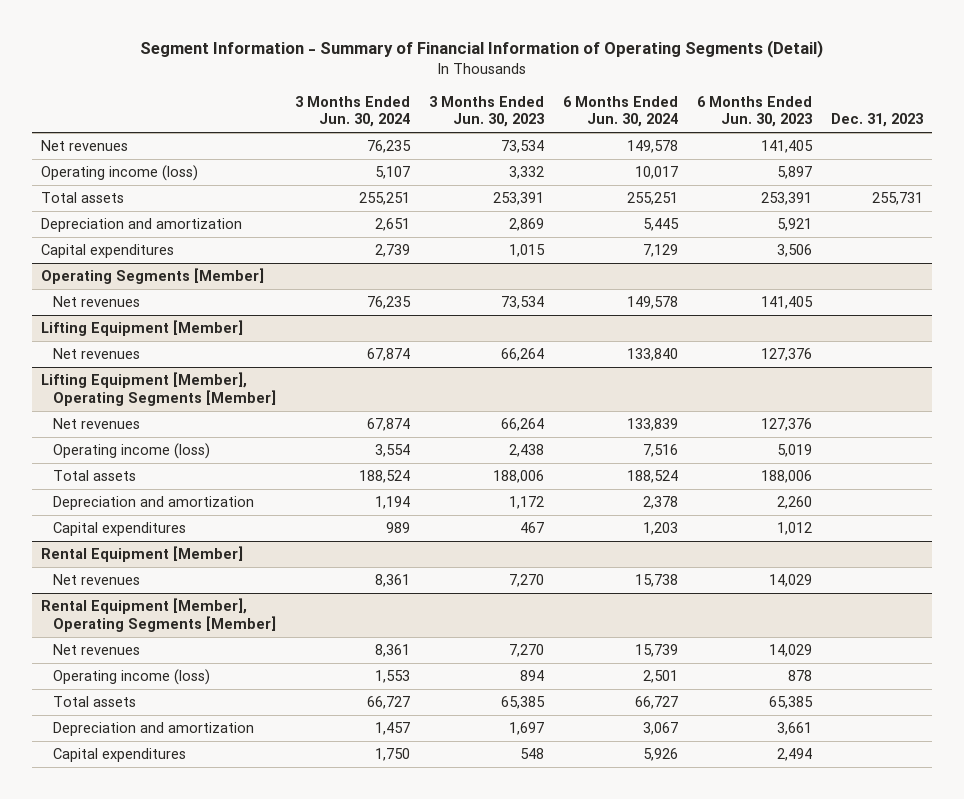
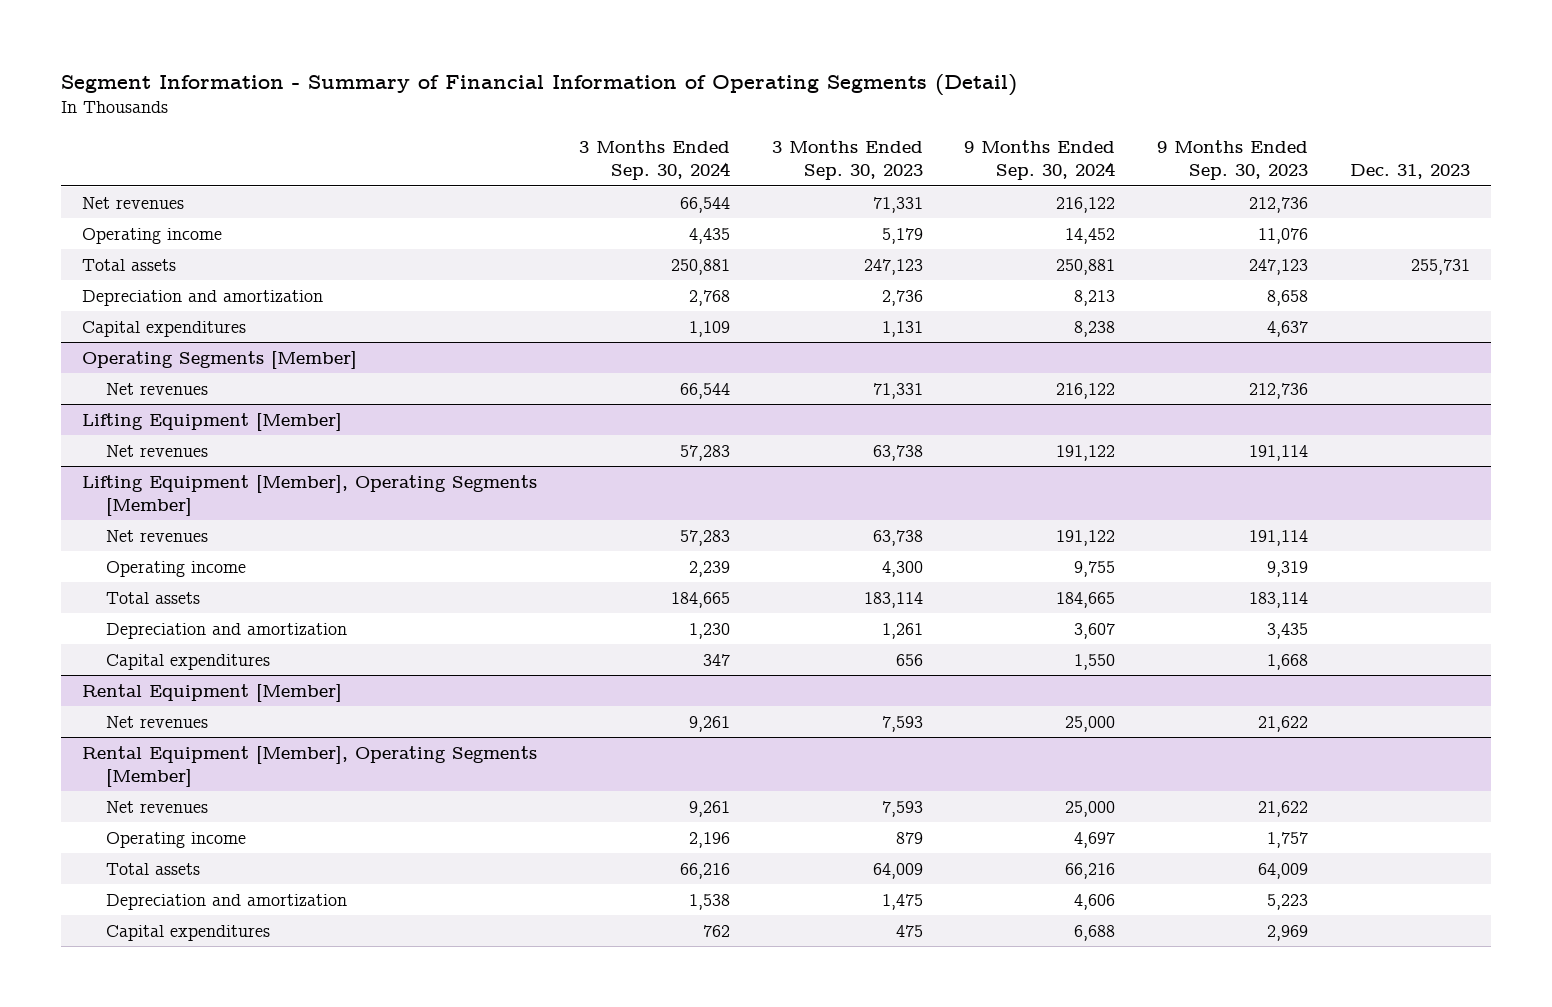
- | 3 Months Ended Jun. 30, 2024 | 3 Months Ended Jun. 30, 2023 | 6 Months Ended Jun. 30, 2024 | 6 Months Ended Jun. 30, 2023 | Dec. 31, 2023
+ | 3 Months Ended Sep. 30, 2024 | 3 Months Ended Sep. 30, 2023 | 9 Months Ended Sep. 30, 2024 | 9 Months Ended Sep. 30, 2023 | Dec. 31, 2023
- Operating income (loss) | 5,107 | 3,332 | 10,017 | 5,897 |
+ Operating income | 4,435 | 5,179 | 14,452 | 11,076 |
@ Lifting Equipment [Member], Operating Segments [Member]
- Operating income (loss) | 3,554 | 2,438 | 7,516 | 5,019 |
+ Operating income | 2,239 | 4,300 | 9,755 | 9,319 |
@ Rental Equipment [Member], Operating Segments [Member]
- Operating income (loss) | 1,553 | 894 | 2,501 | 878 |
+ Operating income | 2,196 | 879 | 4,697 | 1,757 |

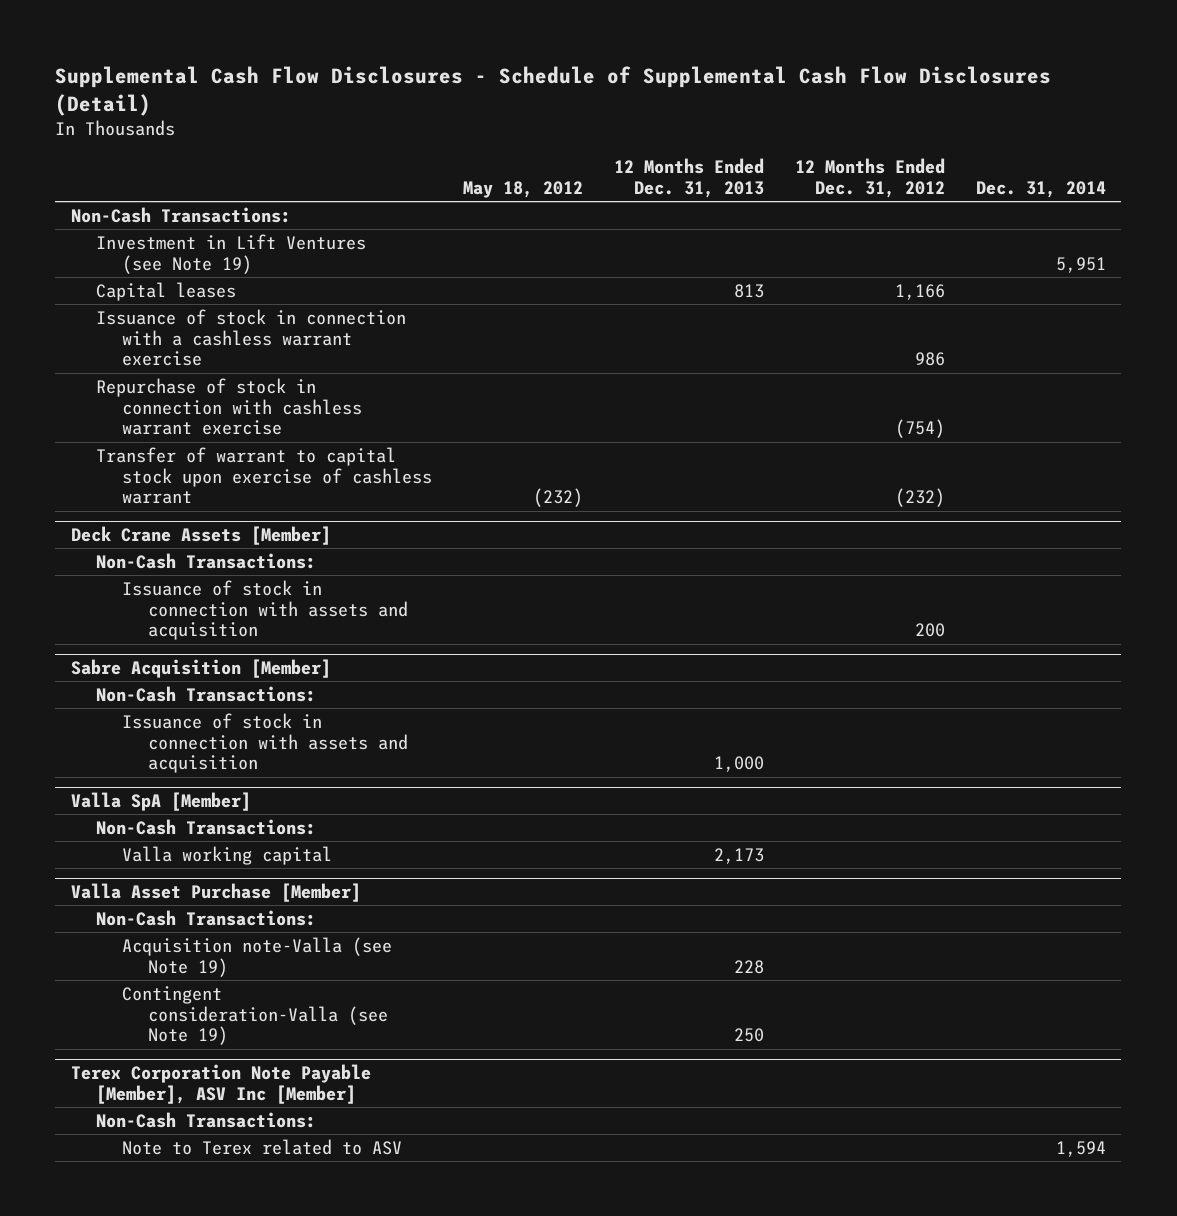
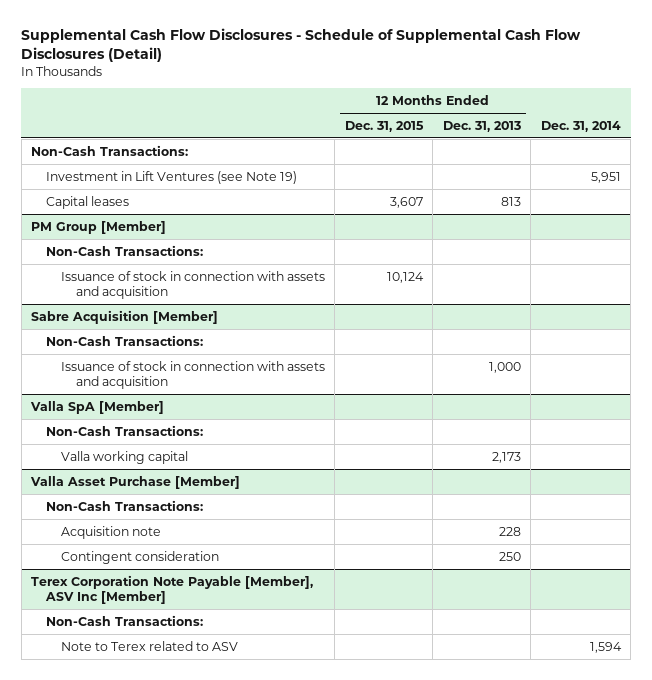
- | May 18, 2012 | 12 Months Ended Dec. 31, 2013 | 12 Months Ended Dec. 31, 2012 | Dec. 31, 2014
+ | 12 Months Ended Dec. 31, 2015 | 12 Months Ended Dec. 31, 2013 | Dec. 31, 2014
- Issuance of stock in connection with a cashless warrant exercise | | | 986 |
- Repurchase of stock in connection with cashless warrant exercise | | | (754) |
- Transfer of warrant to capital stock upon exercise of cashless warrant | (232) | | (232) |
- Deck Crane Assets [Member]
- Non-Cash Transactions:
- Issuance of stock in connection with assets and acquisition | | | 200 |
+ PM Group [Member]
+ Non-Cash Transactions:
+ Issuance of stock in connection with assets and acquisition | 10,124 | |
@ Valla Asset Purchase [Member]
- Acquisition note-Valla (see Note 19) | | 228 | |
- Contingent consideration-Valla (see Note 19) | | 250 | |
+ Acquisition note | | 228 |
+ Contingent consideration | | 250 |

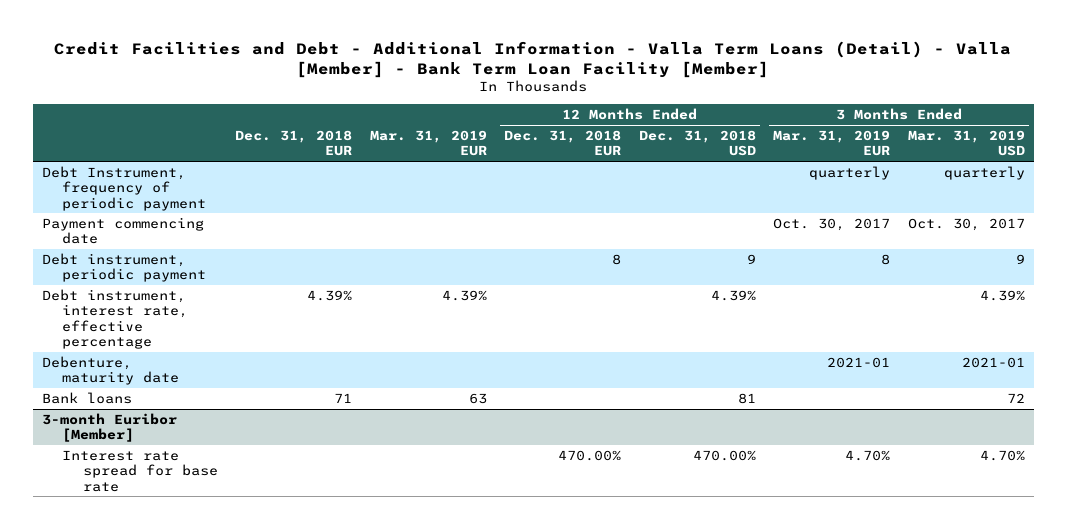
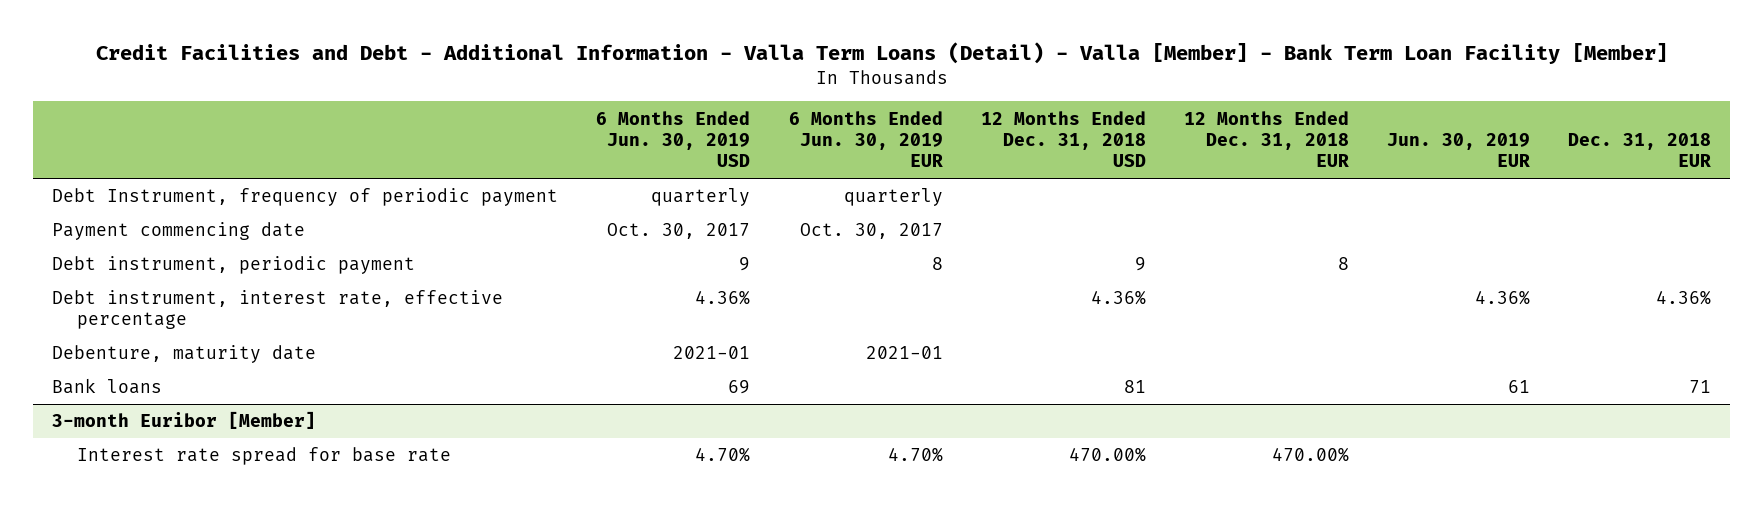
- | Dec. 31, 2018 EUR | Mar. 31, 2019 EUR | 12 Months Ended Dec. 31, 2018 EUR | 12 Months Ended Dec. 31, 2018 USD | 3 Months Ended Mar. 31, 2019 EUR | 3 Months Ended Mar. 31, 2019 USD
+ | 6 Months Ended Jun. 30, 2019 USD | 6 Months Ended Jun. 30, 2019 EUR | 12 Months Ended Dec. 31, 2018 USD | 12 Months Ended Dec. 31, 2018 EUR | Jun. 30, 2019 EUR | Dec. 31, 2018 EUR
- Debt instrument, interest rate, effective percentage | 4.39% | 4.39% | | 4.39% | | 4.39%
+ Debt instrument, interest rate, effective percentage | 4.36% | | 4.36% | | 4.36% | 4.36%

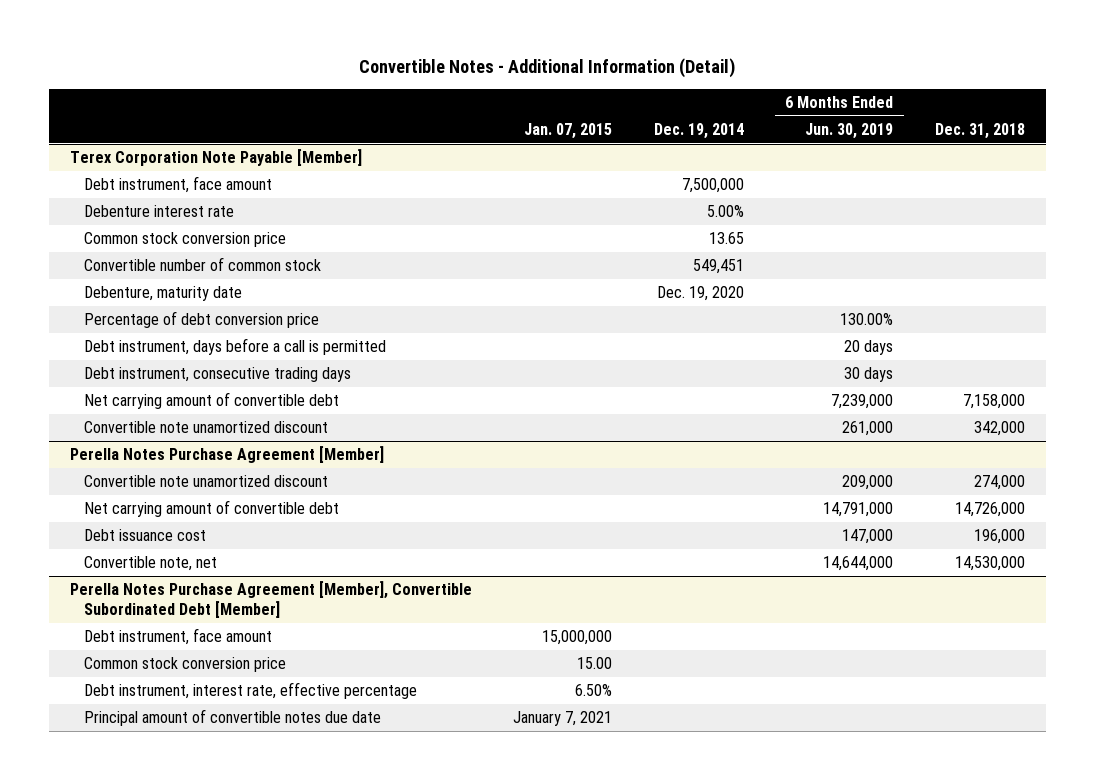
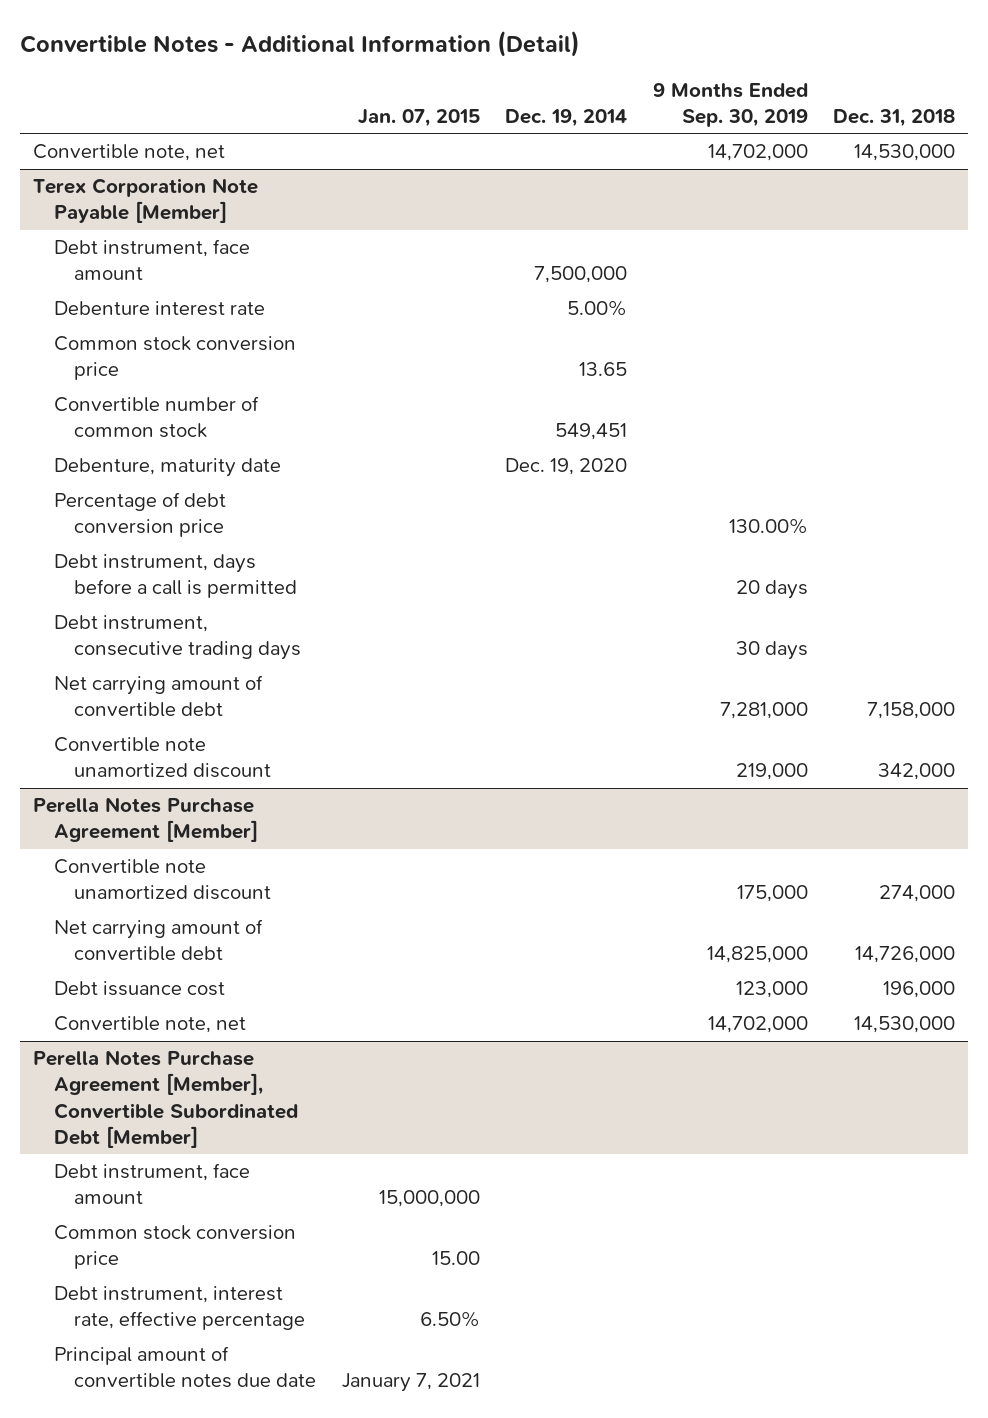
- | Jan. 07, 2015 | Dec. 19, 2014 | 6 Months Ended Jun. 30, 2019 | Dec. 31, 2018
+ | Jan. 07, 2015 | Dec. 19, 2014 | 9 Months Ended Sep. 30, 2019 | Dec. 31, 2018
+ Convertible note, net | | | 14,702,000 | 14,530,000

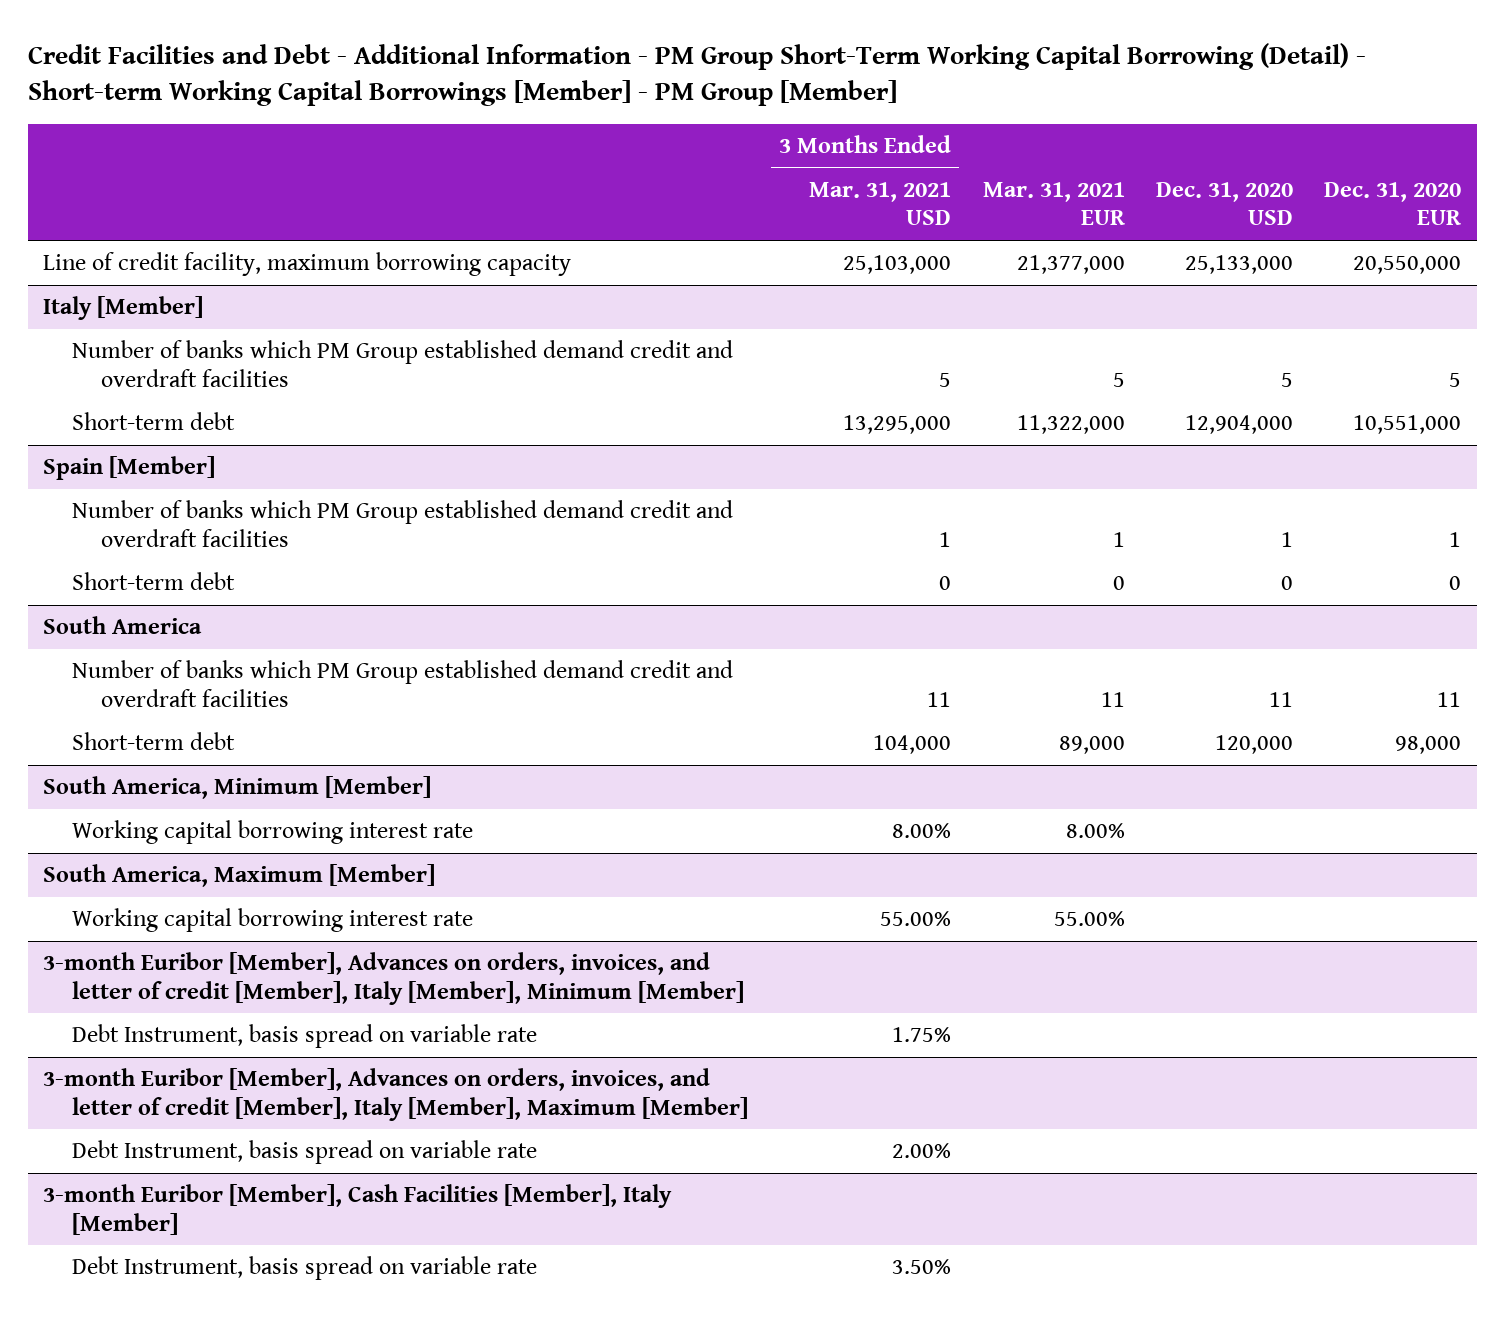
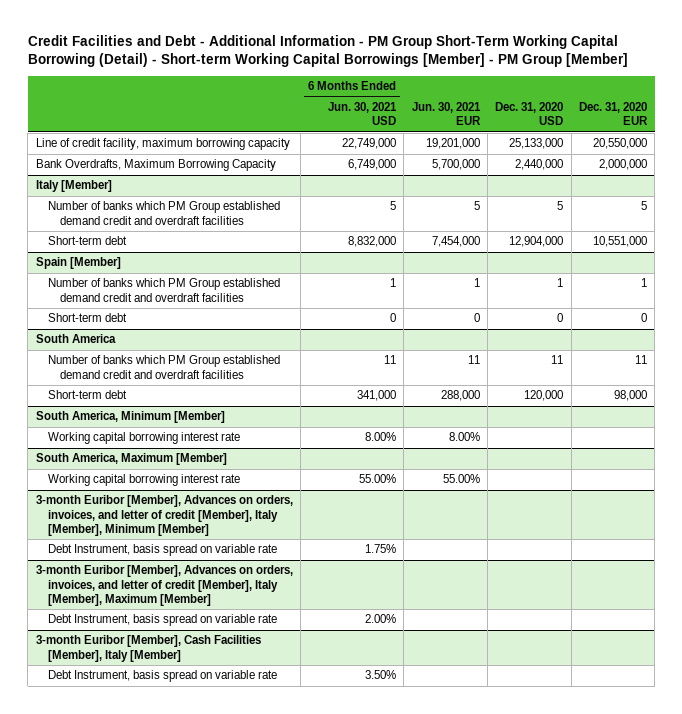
- | 3 Months Ended Mar. 31, 2021 USD | Mar. 31, 2021 EUR | Dec. 31, 2020 USD | Dec. 31, 2020 EUR
+ | 6 Months Ended Jun. 30, 2021 USD | Jun. 30, 2021 EUR | Dec. 31, 2020 USD | Dec. 31, 2020 EUR
+ Bank Overdrafts, Maximum Borrowing Capacity | 6,749,000 | 5,700,000 | 2,440,000 | 2,000,000

